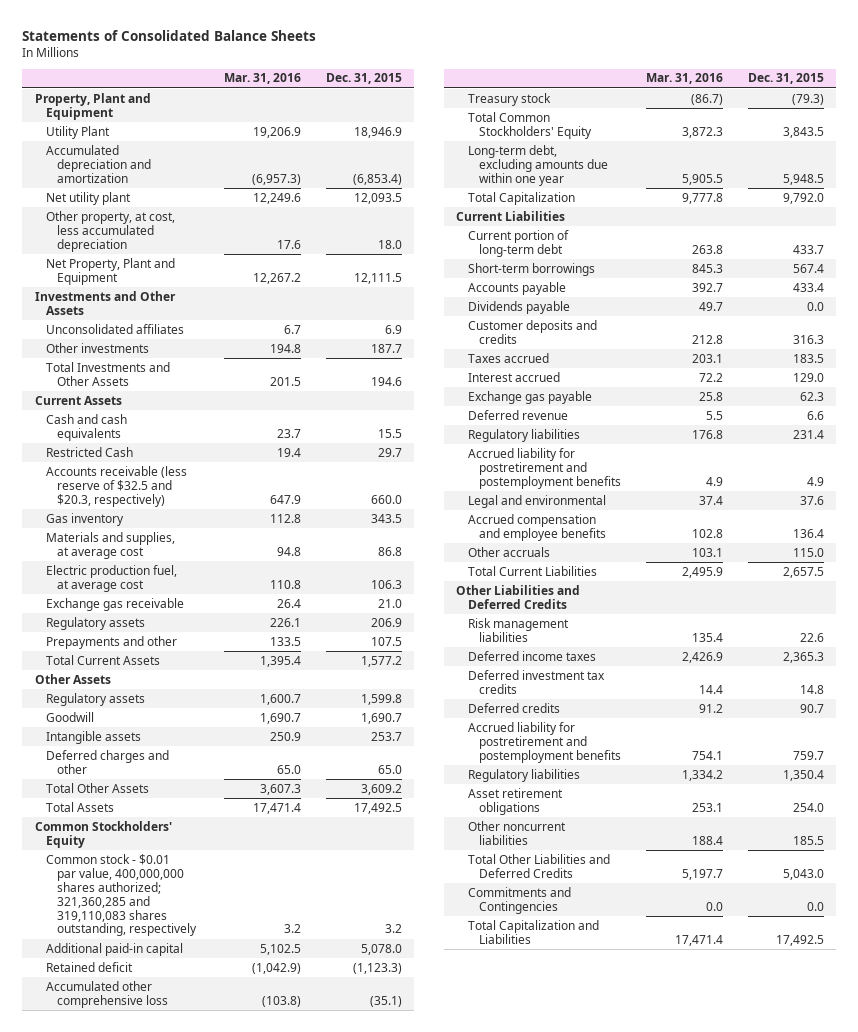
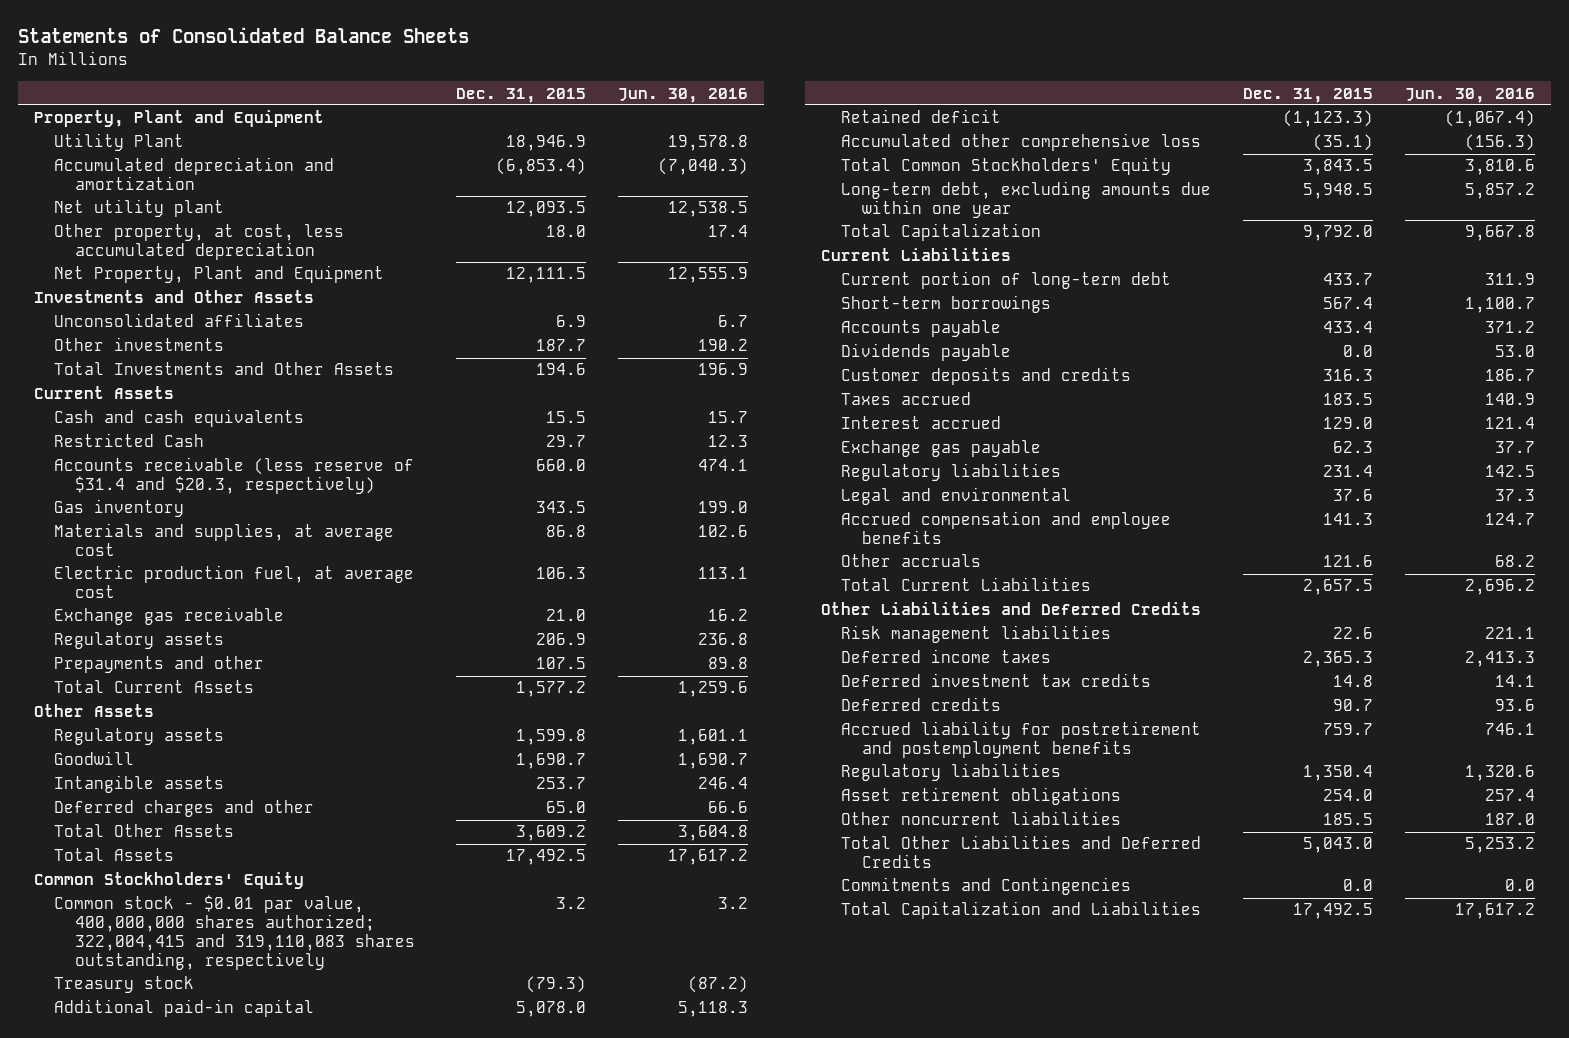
- | Mar. 31, 2016 | Dec. 31, 2015
+ | Dec. 31, 2015 | Jun. 30, 2016
- Accounts receivable (less reserve of $32.5 and $20.3, respectively) | 647.9 | 660.0
+ Accounts receivable (less reserve of $31.4 and $20.3, respectively) | 660.0 | 474.1
- Common stock - $0.01 par value, 400,000,000 shares authorized; 321,360,285 and 319,110,083 shares outstanding, respectively | 3.2 | 3.2
+ Common stock - $0.01 par value, 400,000,000 shares authorized; 322,004,415 and 319,110,083 shares outstanding, respectively | 3.2 | 3.2
moved up: Treasury stock | (79.3) | (87.2)
- Deferred revenue | 5.5 | 6.6
- Accrued liability for postretirement and postemployment benefits | 4.9 | 4.9
- Accrued compensation and employee benefits | 102.8 | 136.4
- Other accruals | 103.1 | 115.0
+ Accrued compensation and employee benefits | 141.3 | 124.7
+ Other accruals | 121.6 | 68.2

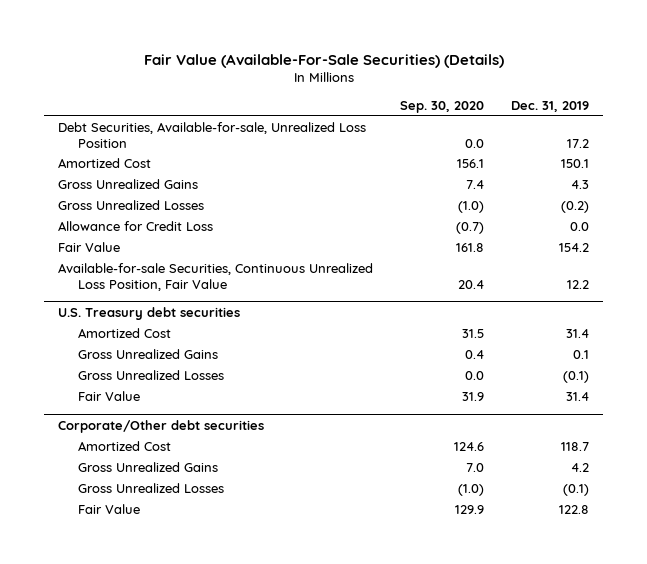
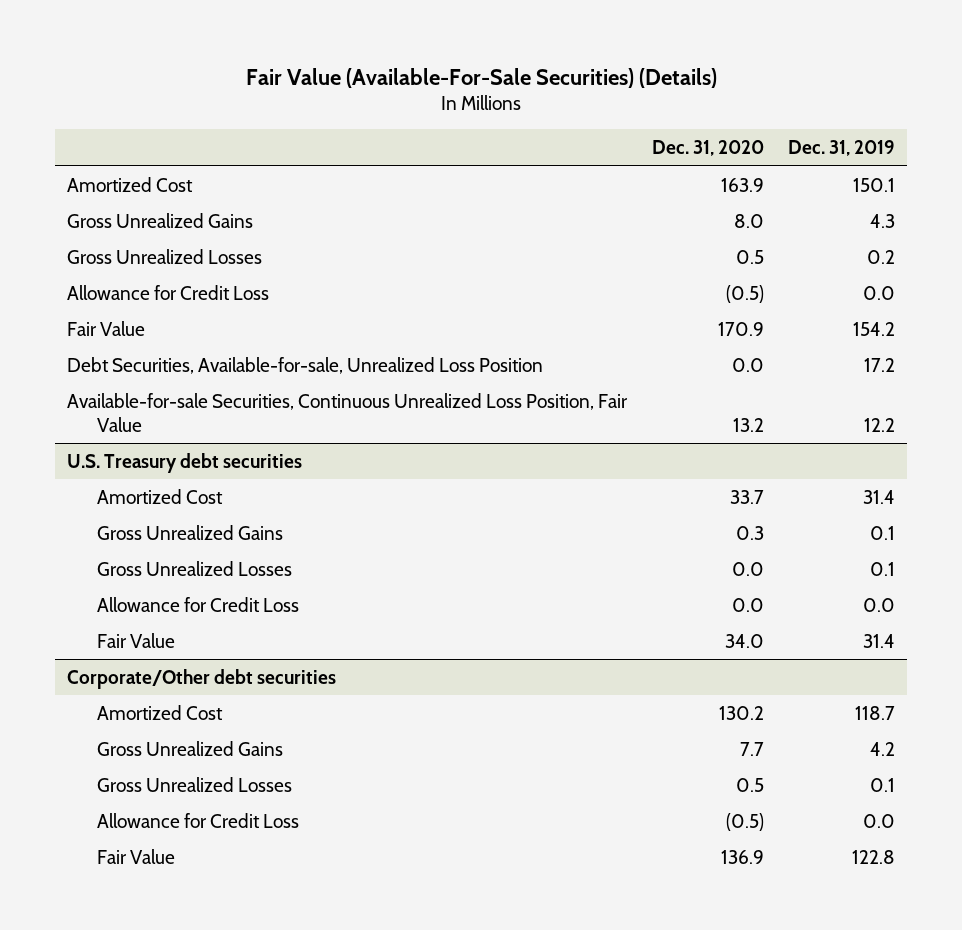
- | Sep. 30, 2020 | Dec. 31, 2019
+ | Dec. 31, 2020 | Dec. 31, 2019
- Gross Unrealized Losses | (1.0) | (0.2)
+ Gross Unrealized Losses | 0.5 | 0.2
moved down: Debt Securities, Available-for-sale, Unrealized Loss Position | 0.0 | 17.2
@ U.S. Treasury debt securities
- Gross Unrealized Losses | 0.0 | (0.1)
+ Gross Unrealized Losses | 0.0 | 0.1
+ Allowance for Credit Loss | 0.0 | 0.0
@ Corporate/Other debt securities
- Gross Unrealized Losses | (1.0) | (0.1)
+ Gross Unrealized Losses | 0.5 | 0.1
+ Allowance for Credit Loss | (0.5) | 0.0

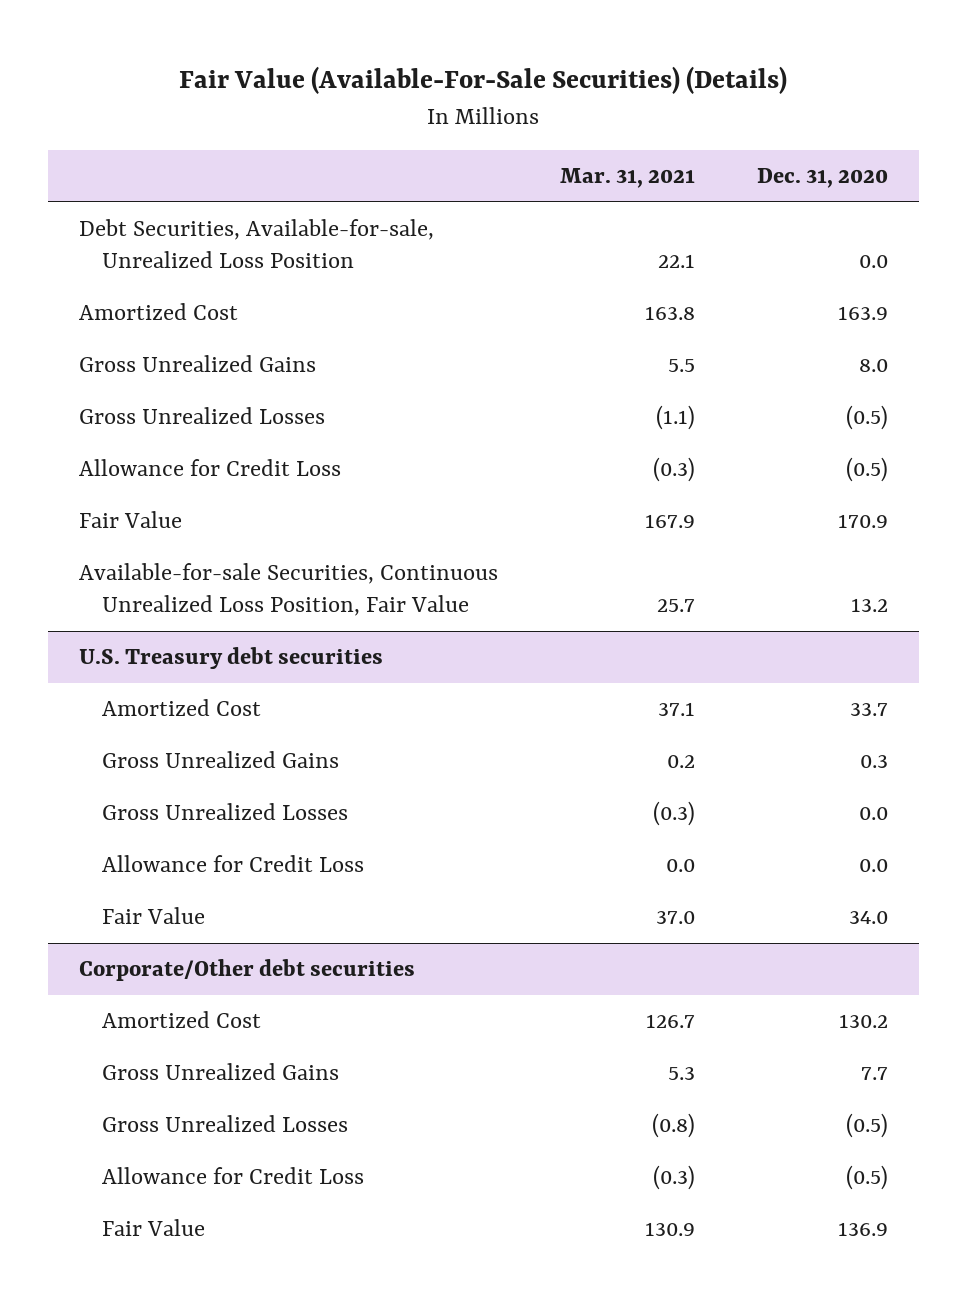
- | Dec. 31, 2020 | Dec. 31, 2019
+ | Mar. 31, 2021 | Dec. 31, 2020
moved up: Debt Securities, Available-for-sale, Unrealized Loss Position | 22.1 | 0.0
- Gross Unrealized Losses | 0.5 | 0.2
+ Gross Unrealized Losses | (1.1) | (0.5)
@ Corporate/Other debt securities
- Gross Unrealized Losses | 0.5 | 0.1
+ Gross Unrealized Losses | (0.8) | (0.5)

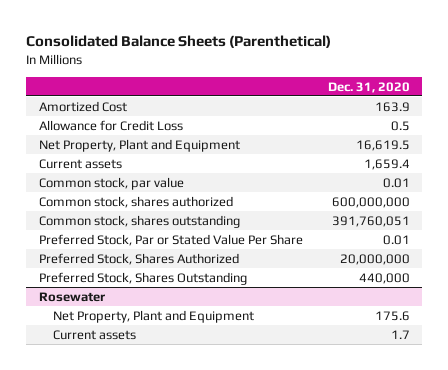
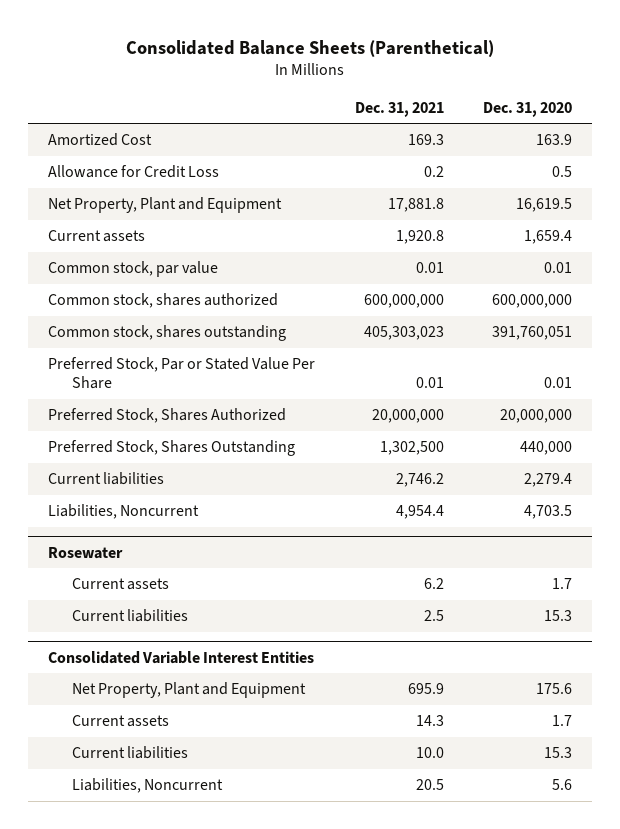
- | Dec. 31, 2020
+ | Dec. 31, 2021 | Dec. 31, 2020
+ Current liabilities | 2,746.2 | 2,279.4
+ Liabilities, Noncurrent | 4,954.4 | 4,703.5
@ Rosewater
+ Current assets | 6.2 | 1.7
+ Current liabilities | 2.5 | 15.3
+ Consolidated Variable Interest Entities
+ Current liabilities | 10.0 | 15.3
+ Liabilities, Noncurrent | 20.5 | 5.6

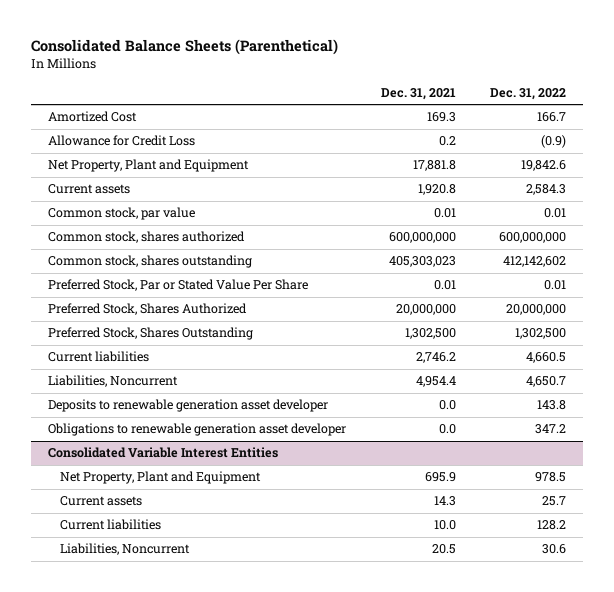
- | Dec. 31, 2021 | Dec. 31, 2020
+ | Dec. 31, 2021 | Dec. 31, 2022
- Rosewater
- Current assets | 6.2 | 1.7
- Current liabilities | 2.5 | 15.3
+ Deposits to renewable generation asset developer | 0.0 | 143.8
+ Obligations to renewable generation asset developer | 0.0 | 347.2

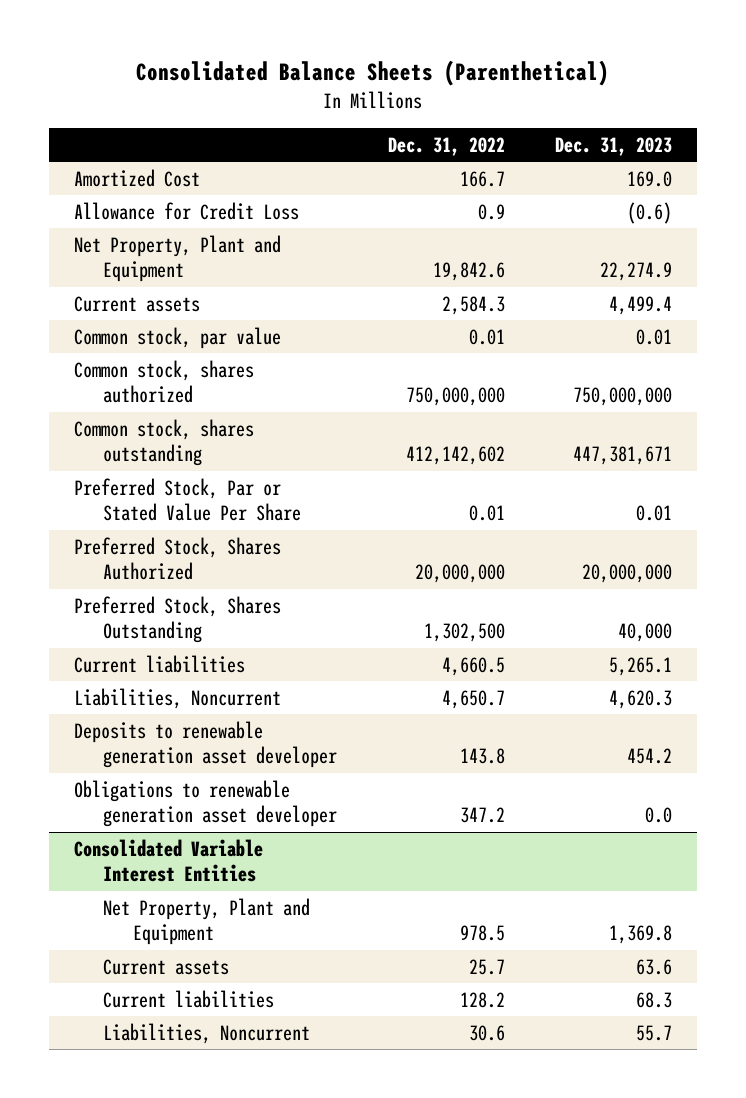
- | Dec. 31, 2021 | Dec. 31, 2022
+ | Dec. 31, 2022 | Dec. 31, 2023
- Allowance for Credit Loss | 0.2 | (0.9)
+ Allowance for Credit Loss | 0.9 | (0.6)
- Common stock, shares authorized | 600,000,000 | 600,000,000
+ Common stock, shares authorized | 750,000,000 | 750,000,000

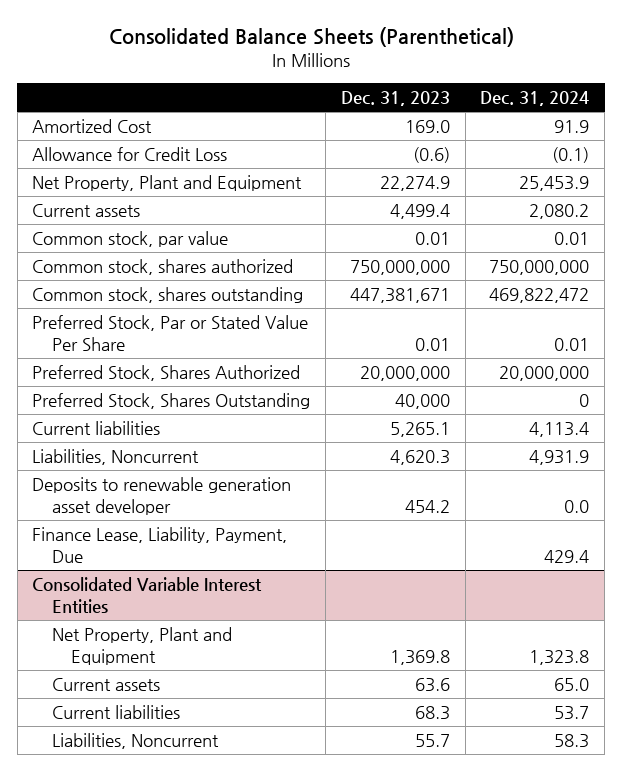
- | Dec. 31, 2022 | Dec. 31, 2023
+ | Dec. 31, 2023 | Dec. 31, 2024
- Obligations to renewable generation asset developer | 347.2 | 0.0
+ Finance Lease, Liability, Payment, Due | | 429.4

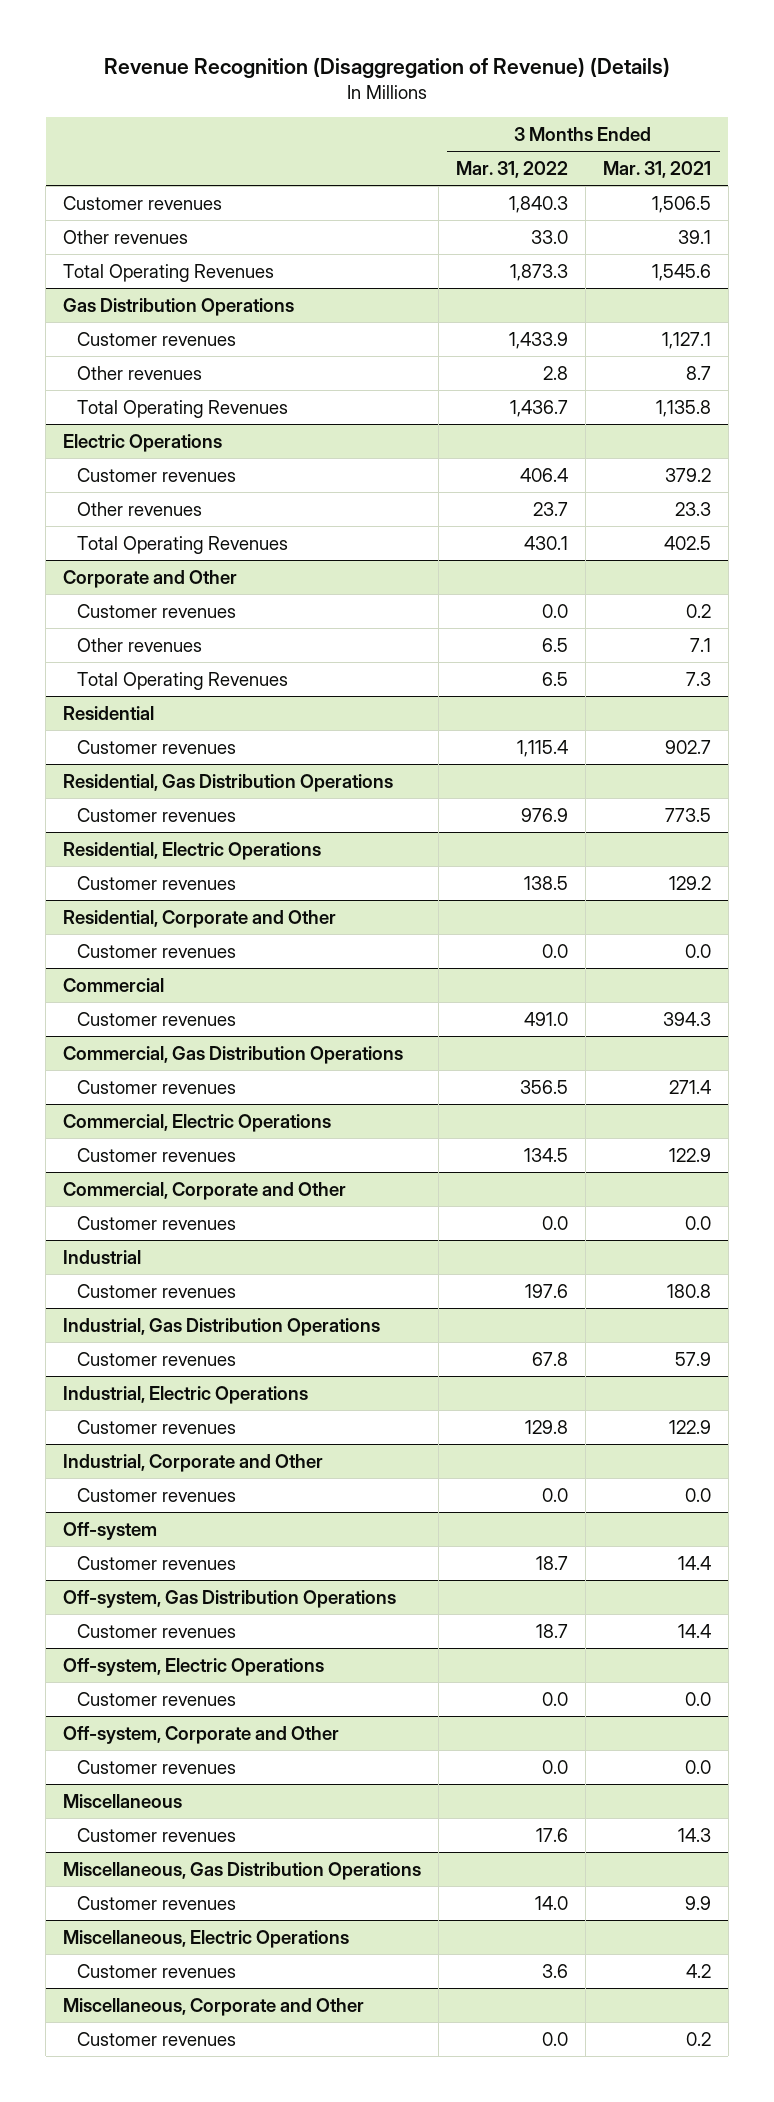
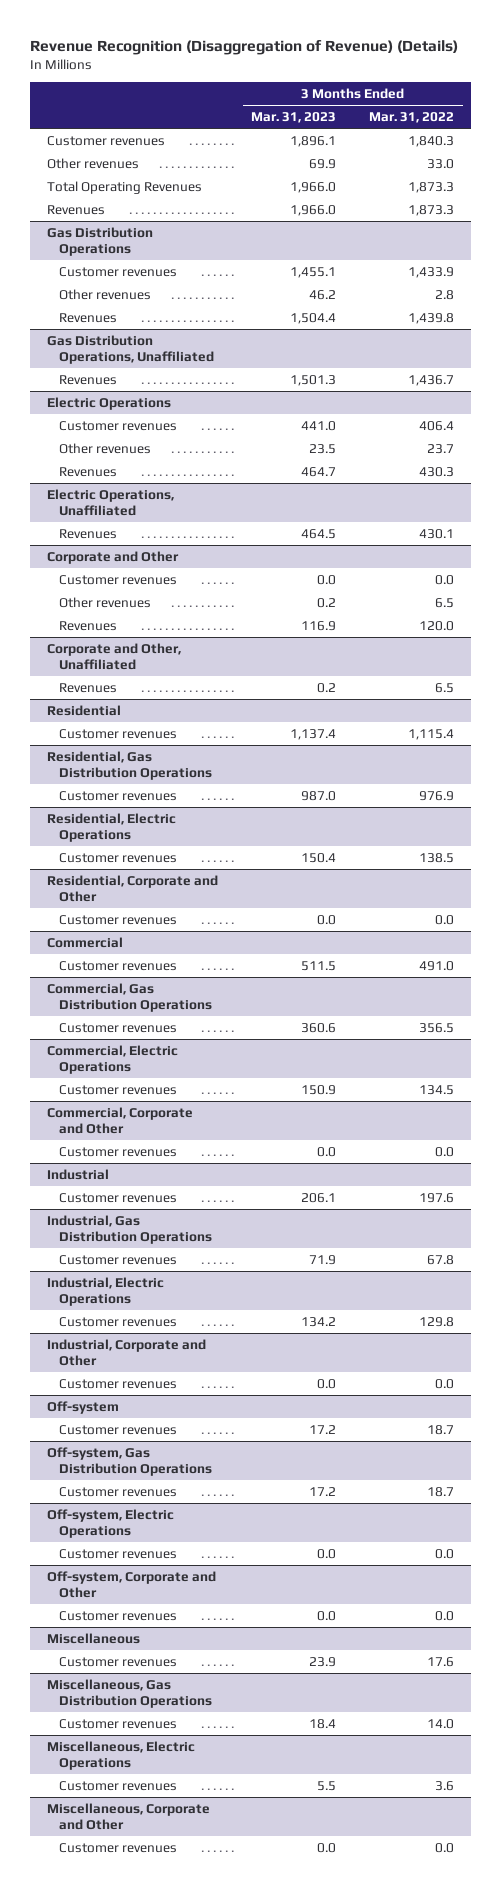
- | 3 Months Ended Mar. 31, 2022 | 3 Months Ended Mar. 31, 2021
+ | 3 Months Ended Mar. 31, 2023 | 3 Months Ended Mar. 31, 2022
+ Revenues | 1,966.0 | 1,873.3
@ Gas Distribution Operations
- Total Operating Revenues | 1,436.7 | 1,135.8
+ Revenues | 1,504.4 | 1,439.8
+ Gas Distribution Operations, Unaffiliated
+ Revenues | 1,501.3 | 1,436.7
@ Electric Operations
- Total Operating Revenues | 430.1 | 402.5
+ Revenues | 464.7 | 430.3
+ Electric Operations, Unaffiliated
+ Revenues | 464.5 | 430.1
@ Corporate and Other
- Total Operating Revenues | 6.5 | 7.3
+ Revenues | 116.9 | 120.0
+ Corporate and Other, Unaffiliated
+ Revenues | 0.2 | 6.5

